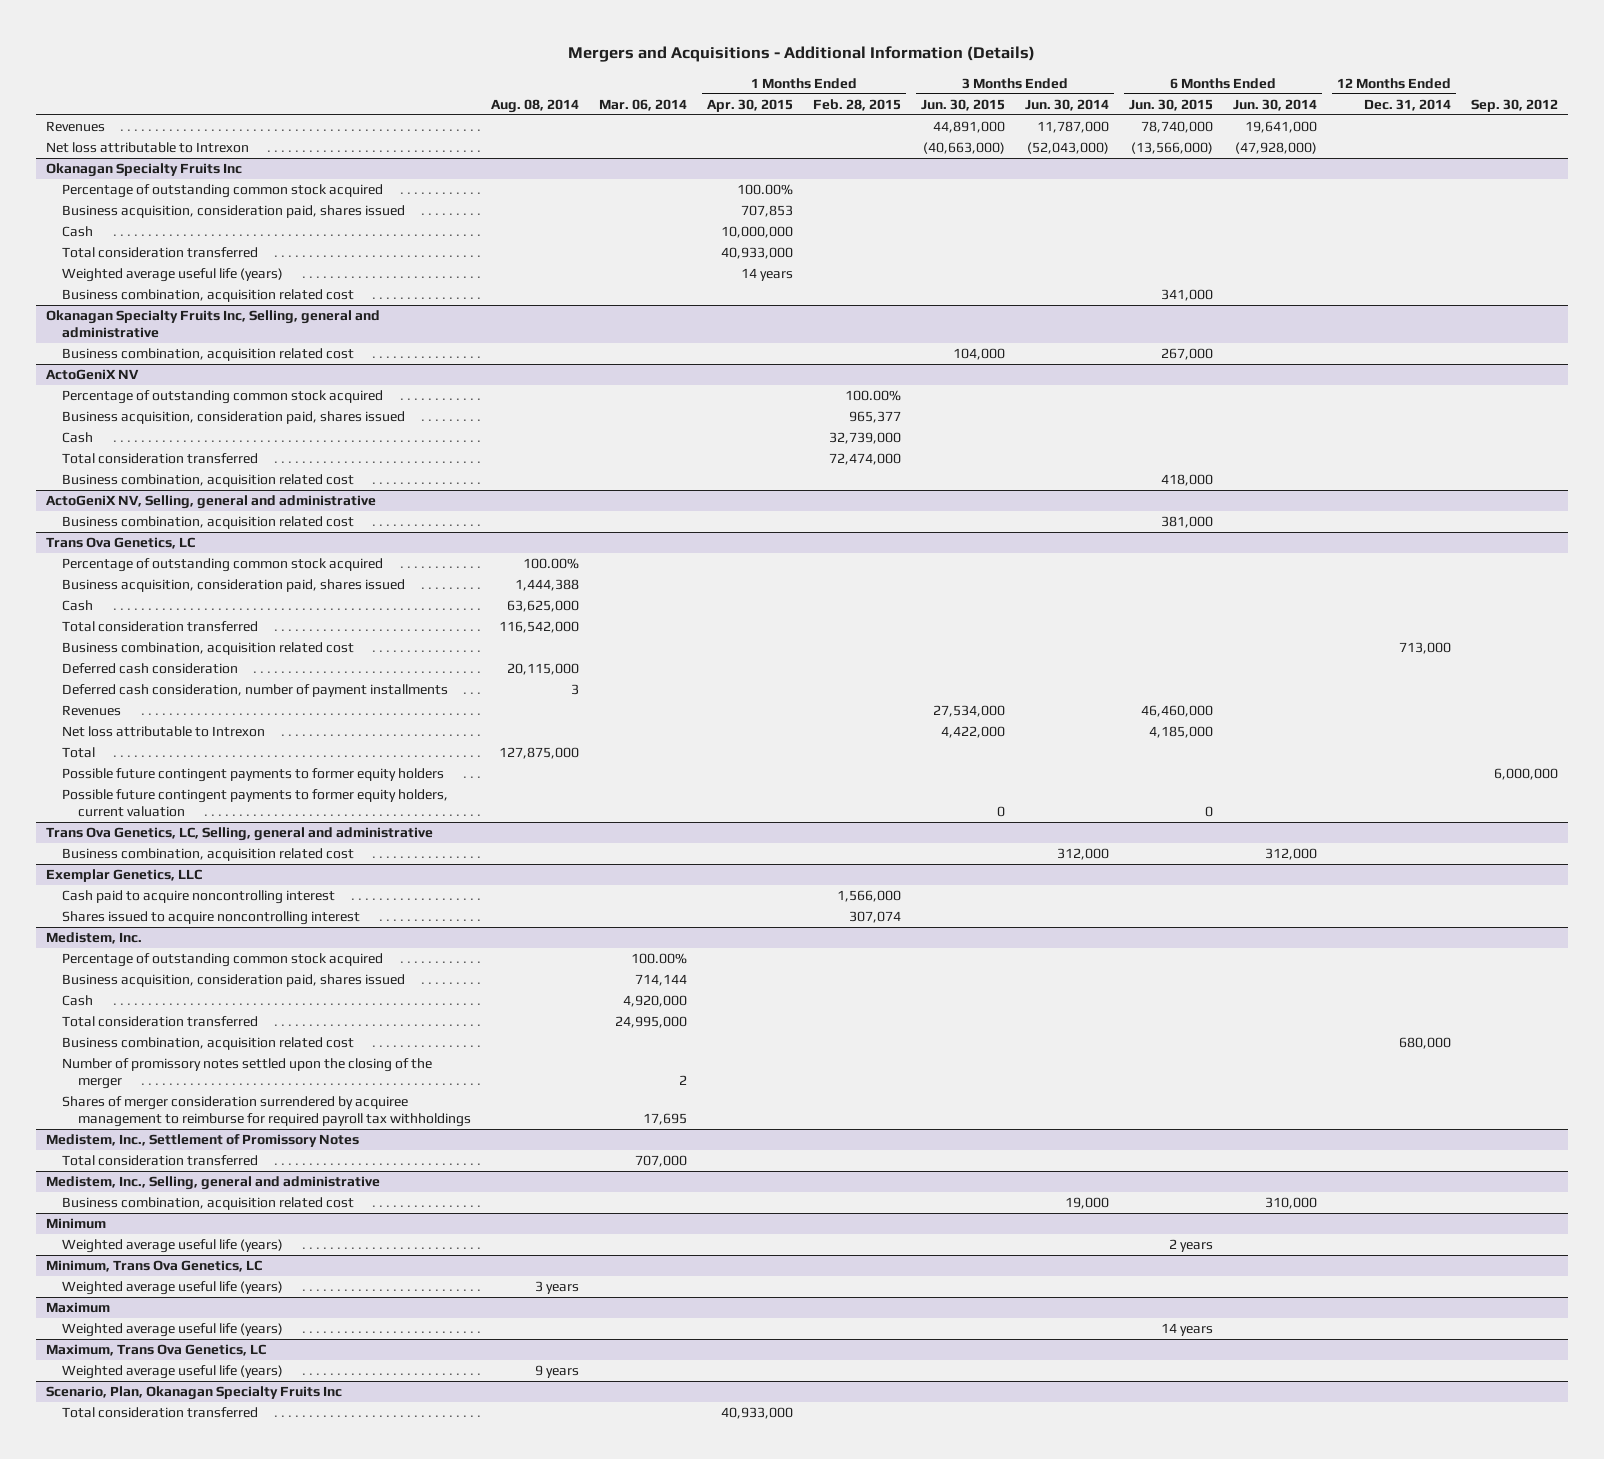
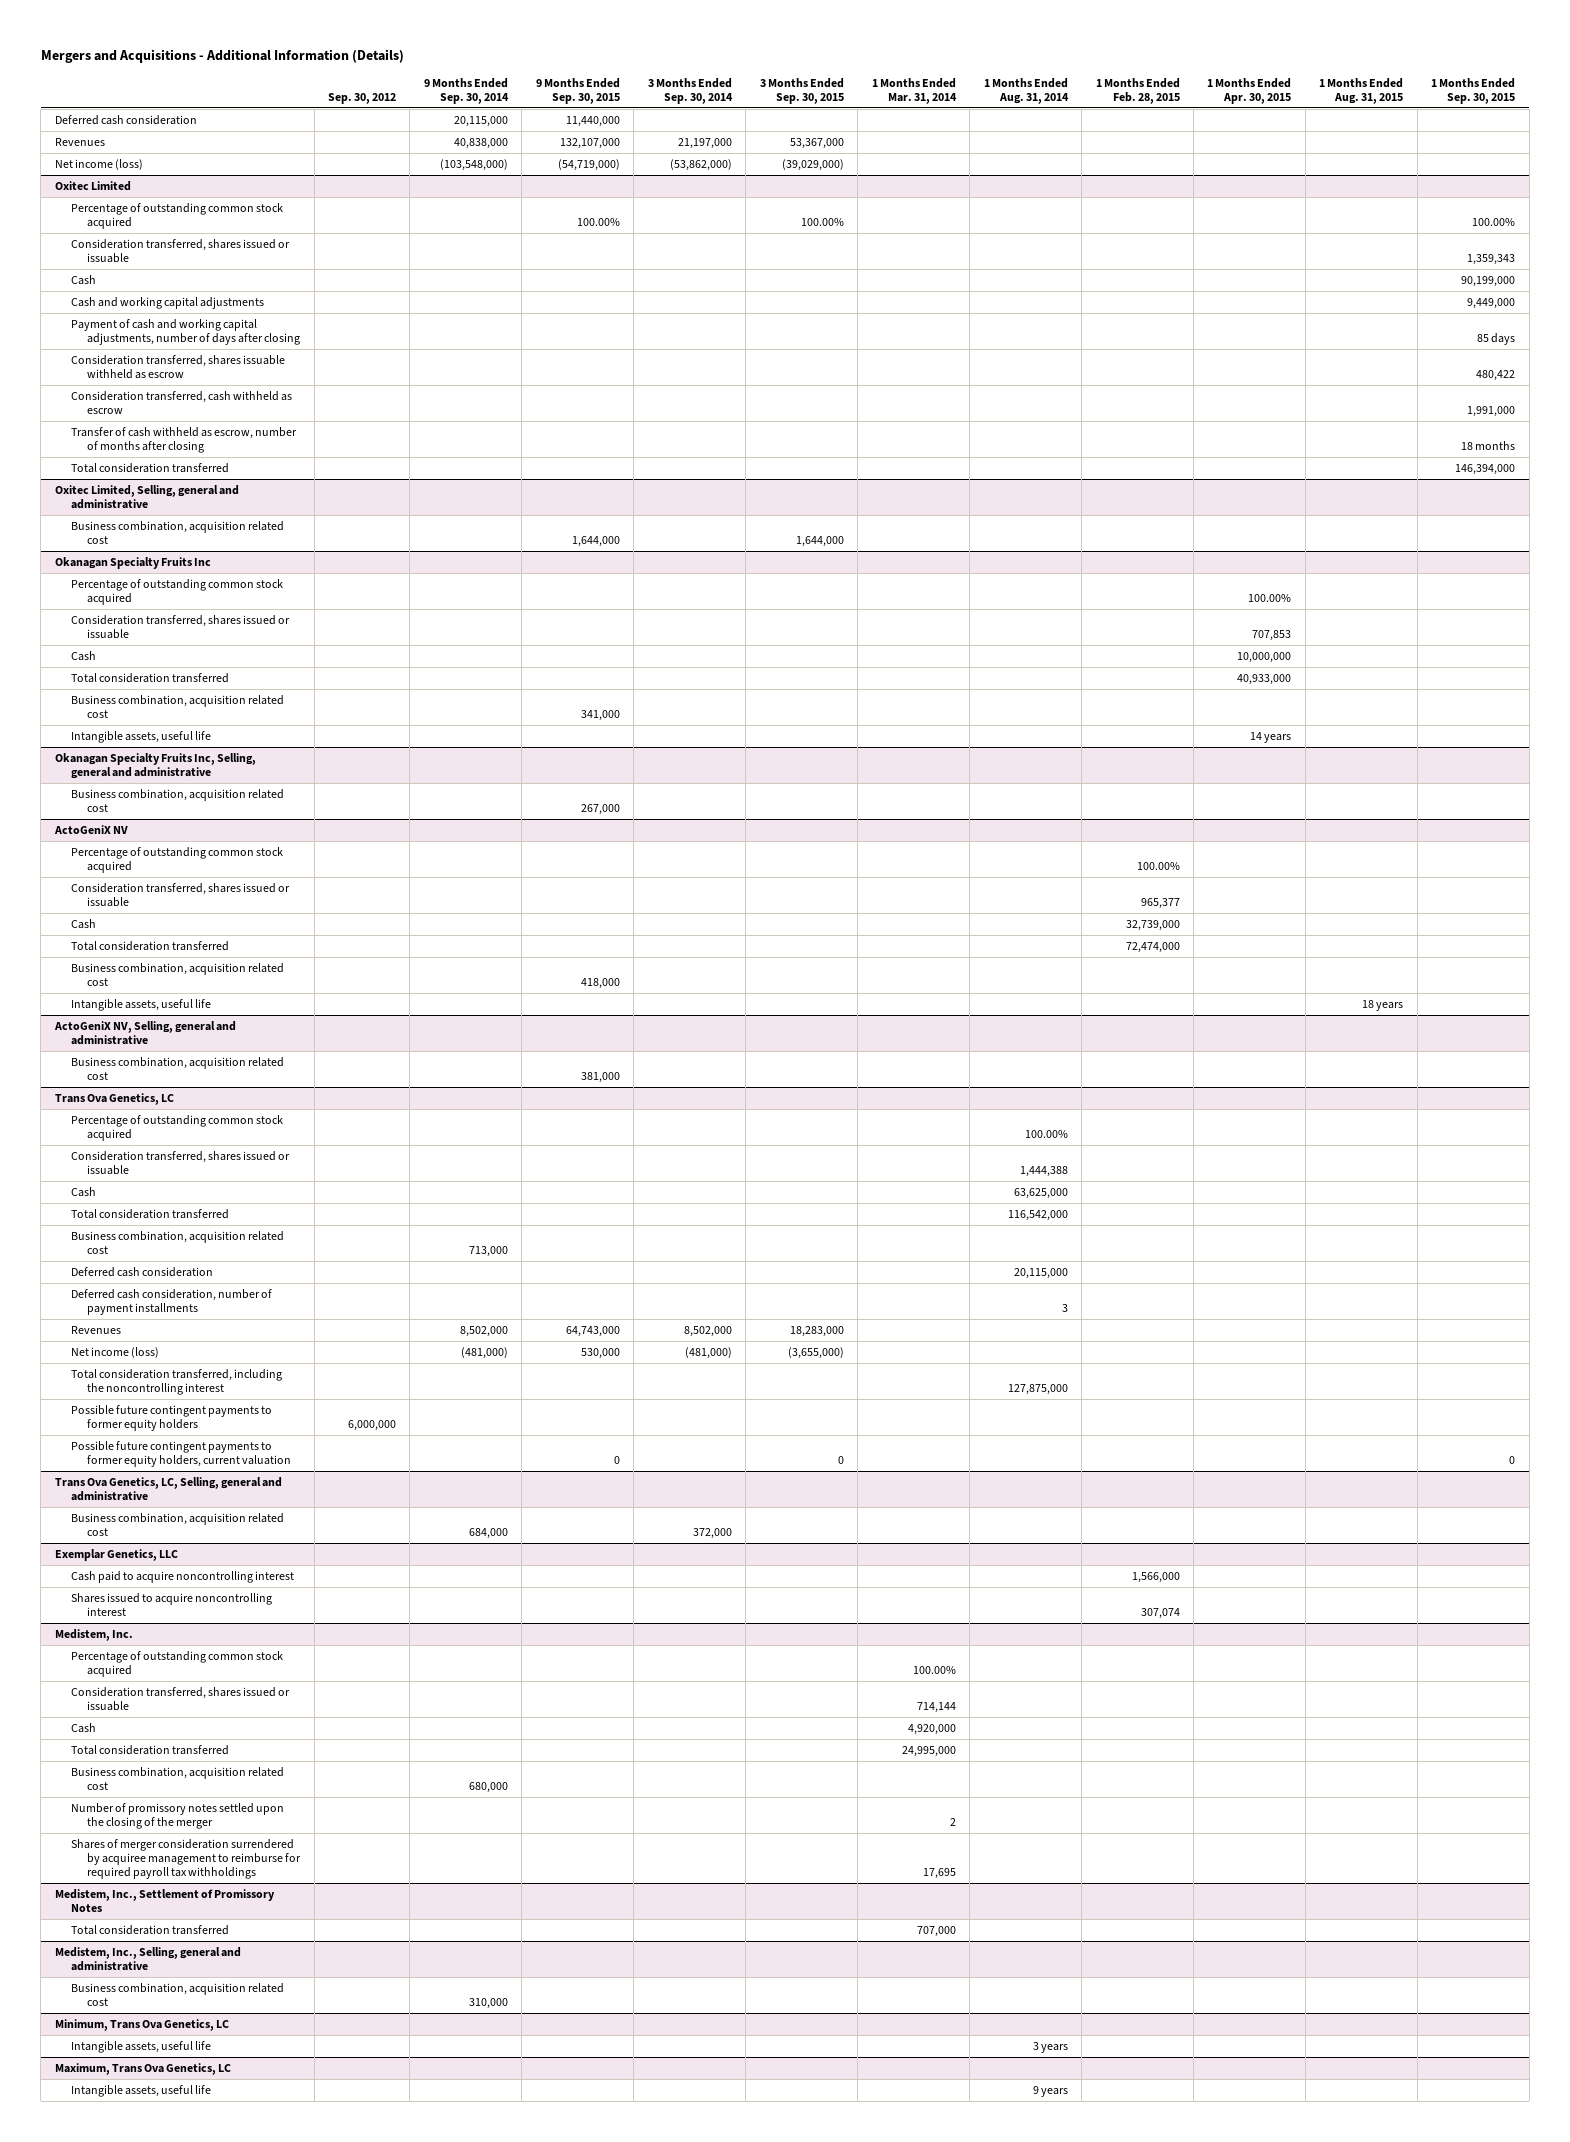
- | Aug. 08, 2014 | Mar. 06, 2014 | 1 Months Ended Apr. 30, 2015 | 1 Months Ended Feb. 28, 2015 | 3 Months Ended Jun. 30, 2015 | 3 Months Ended Jun. 30, 2014 | 6 Months Ended Jun. 30, 2015 | 6 Months Ended Jun. 30, 2014 | 12 Months Ended Dec. 31, 2014 | Sep. 30, 2012
+ | Sep. 30, 2012 | 9 Months Ended Sep. 30, 2014 | 9 Months Ended Sep. 30, 2015 | 3 Months Ended Sep. 30, 2014 | 3 Months Ended Sep. 30, 2015 | 1 Months Ended Mar. 31, 2014 | 1 Months Ended Aug. 31, 2014 | 1 Months Ended Feb. 28, 2015 | 1 Months Ended Apr. 30, 2015 | 1 Months Ended Aug. 31, 2015 | 1 Months Ended Sep. 30, 2015
+ Deferred cash consideration | | 20,115,000 | 11,440,000 | | | | | | | |
- Net loss attributable to Intrexon | | | | | (40,663,000) | (52,043,000) | (13,566,000) | (47,928,000) | |
+ Net income (loss) | | (103,548,000) | (54,719,000) | (53,862,000) | (39,029,000) | | | | | |
+ Oxitec Limited
+ Percentage of outstanding common stock acquired | | | 100.00% | | 100.00% | | | | | | 100.00%
+ Consideration transferred, shares issued or issuable | | | | | | | | | | | 1,359,343
+ Cash | | | | | | | | | | | 90,199,000
+ Cash and working capital adjustments | | | | | | | | | | | 9,449,000
+ Payment of cash and working capital adjustments, number of days after closing | | | | | | | | | | | 85 days
+ Consideration transferred, shares issuable withheld as escrow | | | | | | | | | | | 480,422
+ Consideration transferred, cash withheld as escrow | | | | | | | | | | | 1,991,000
+ Transfer of cash withheld as escrow, number of months after closing | | | | | | | | | | | 18 months
+ Total consideration transferred | | | | | | | | | | | 146,394,000
+ Oxitec Limited, Selling, general and administrative
+ Business combination, acquisition related cost | | | 1,644,000 | | 1,644,000 | | | | | |
@ Okanagan Specialty Fruits Inc
- Business acquisition, consideration paid, shares issued | | | 707,853 | | | | | | |
+ Consideration transferred, shares issued or issuable | | | | | | | | | 707,853 | |
- Weighted average useful life (years) | | | 14 years | | | | | | |
+ Intangible assets, useful life | | | | | | | | | 14 years | |
@ ActoGeniX NV
- Business acquisition, consideration paid, shares issued | | | | 965,377 | | | | | |
+ Consideration transferred, shares issued or issuable | | | | | | | | 965,377 | | |
+ Intangible assets, useful life | | | | | | | | | | 18 years |
@ Trans Ova Genetics, LC
- Business acquisition, consideration paid, shares issued | 1,444,388 | | | | | | | | |
+ Consideration transferred, shares issued or issuable | | | | | | | 1,444,388 | | | |
- Net loss attributable to Intrexon | | | | | 4,422,000 | | 4,185,000 | | |
- Total | 127,875,000 | | | | | | | | |
+ Net income (loss) | | (481,000) | 530,000 | (481,000) | (3,655,000) | | | | | |
+ Total consideration transferred, including the noncontrolling interest | | | | | | | 127,875,000 | | | |
@ Medistem, Inc.
- Business acquisition, consideration paid, shares issued | | 714,144 | | | | | | | |
+ Consideration transferred, shares issued or issuable | | | | | | 714,144 | | | | |
- Minimum
- Weighted average useful life (years) | | | | | | | 2 years | | |
@ Minimum, Trans Ova Genetics, LC
- Weighted average useful life (years) | 3 years | | | | | | | | |
- Maximum
- Weighted average useful life (years) | | | | | | | 14 years | | |
@ Minimum, Trans Ova Genetics, LC
+ Intangible assets, useful life | | | | | | | 3 years | | | |
@ Maximum, Trans Ova Genetics, LC
- Weighted average useful life (years) | 9 years | | | | | | | | |
- Scenario, Plan, Okanagan Specialty Fruits Inc
- Total consideration transferred | | | 40,933,000 | | | | | | |
@ Maximum, Trans Ova Genetics, LC
+ Intangible assets, useful life | | | | | | | 9 years | | | |

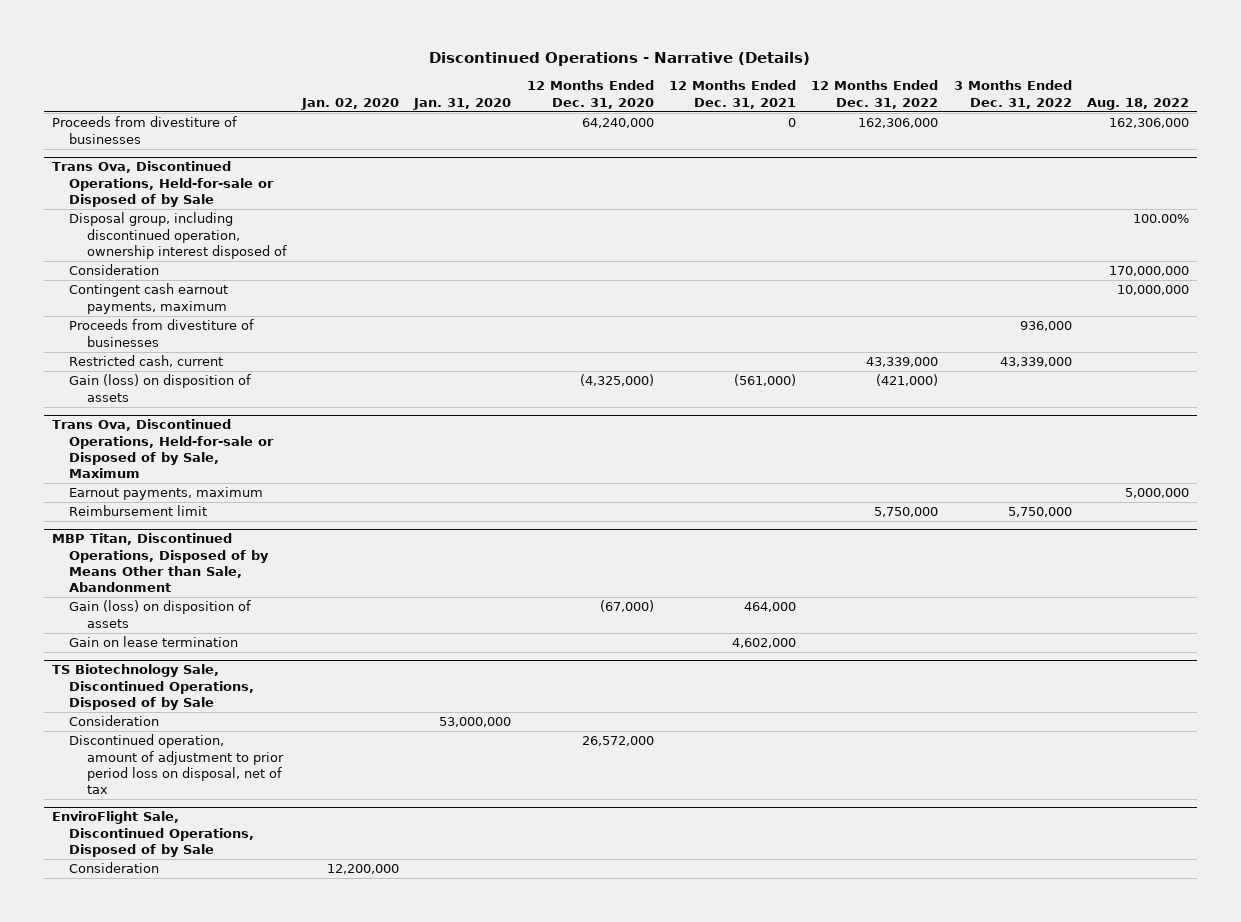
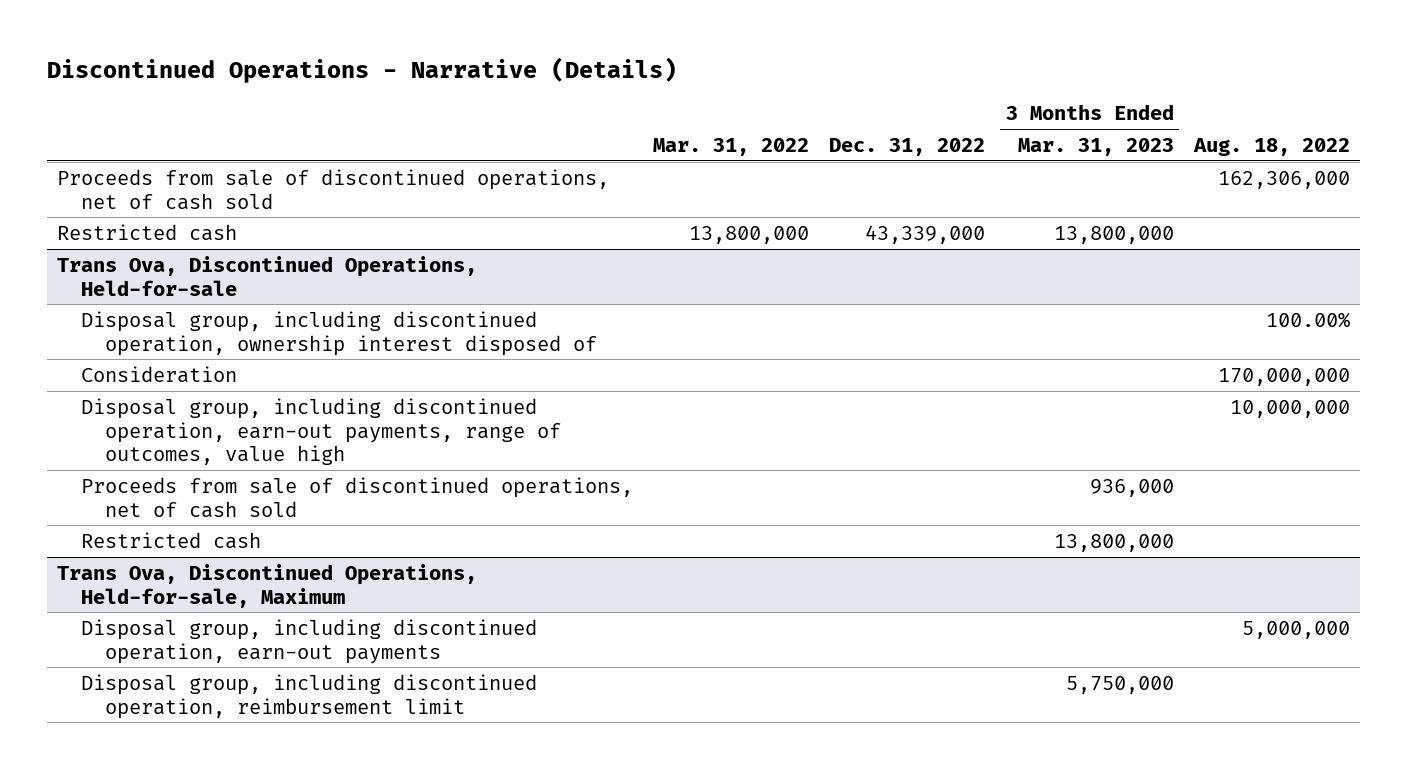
- | Jan. 02, 2020 | Jan. 31, 2020 | 12 Months Ended Dec. 31, 2020 | 12 Months Ended Dec. 31, 2021 | 12 Months Ended Dec. 31, 2022 | 3 Months Ended Dec. 31, 2022 | Aug. 18, 2022
+ | Mar. 31, 2022 | Dec. 31, 2022 | 3 Months Ended Mar. 31, 2023 | Aug. 18, 2022
- Proceeds from divestiture of businesses | | | 64,240,000 | 0 | 162,306,000 | | 162,306,000
- Trans Ova, Discontinued Operations, Held-for-sale or Disposed of by Sale
+ Proceeds from sale of discontinued operations, net of cash sold | | | | 162,306,000
+ Restricted cash | 13,800,000 | 43,339,000 | 13,800,000 |
+ Trans Ova, Discontinued Operations, Held-for-sale
- Contingent cash earnout payments, maximum | | | | | | | 10,000,000
- Proceeds from divestiture of businesses | | | | | | 936,000 |
- Restricted cash, current | | | | | 43,339,000 | 43,339,000 |
- Gain (loss) on disposition of assets | | | (4,325,000) | (561,000) | (421,000) | |
- Trans Ova, Discontinued Operations, Held-for-sale or Disposed of by Sale, Maximum
- Earnout payments, maximum | | | | | | | 5,000,000
- Reimbursement limit | | | | | 5,750,000 | 5,750,000 |
- MBP Titan, Discontinued Operations, Disposed of by Means Other than Sale, Abandonment
- Gain (loss) on disposition of assets | | | (67,000) | 464,000 | | |
- Gain on lease termination | | | | 4,602,000 | | |
- TS Biotechnology Sale, Discontinued Operations, Disposed of by Sale
- Consideration | | 53,000,000 | | | | |
- Discontinued operation, amount of adjustment to prior period loss on disposal, net of tax | | | 26,572,000 | | | |
- EnviroFlight Sale, Discontinued Operations, Disposed of by Sale
- Consideration | 12,200,000 | | | | | |
+ Disposal group, including discontinued operation, earn-out payments, range of outcomes, value high | | | | 10,000,000
+ Proceeds from sale of discontinued operations, net of cash sold | | | 936,000 |
+ Restricted cash | | | 13,800,000 |
+ Trans Ova, Discontinued Operations, Held-for-sale, Maximum
+ Disposal group, including discontinued operation, earn-out payments | | | | 5,000,000
+ Disposal group, including discontinued operation, reimbursement limit | | | 5,750,000 |

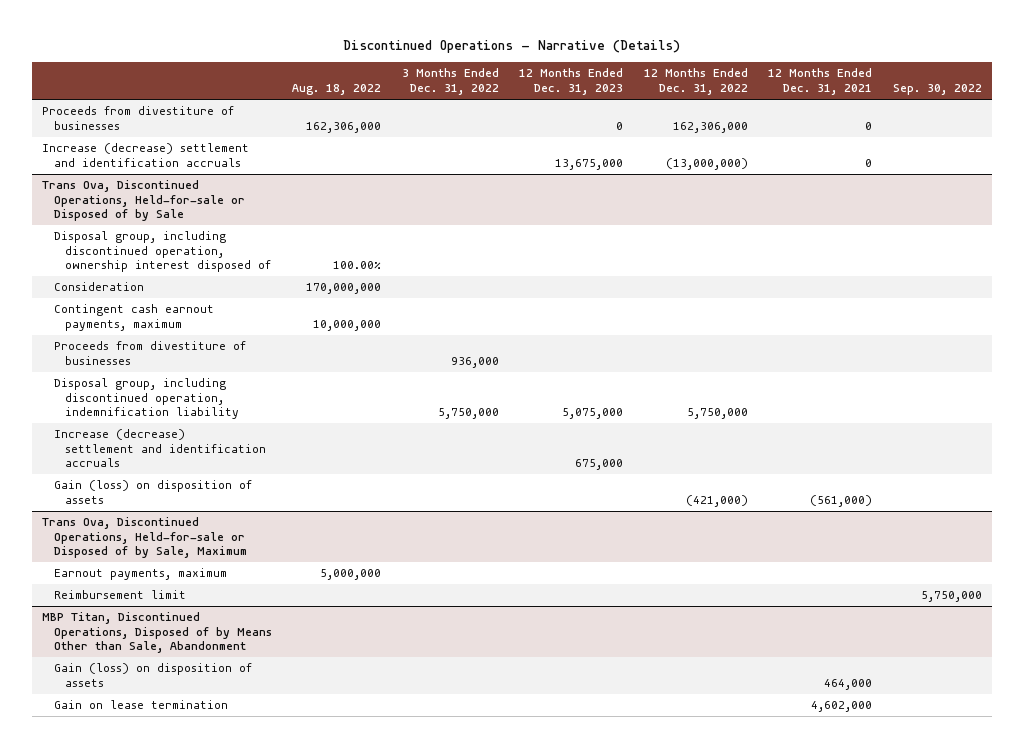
- | Mar. 31, 2022 | Dec. 31, 2022 | 3 Months Ended Mar. 31, 2023 | Aug. 18, 2022
+ | Aug. 18, 2022 | 3 Months Ended Dec. 31, 2022 | 12 Months Ended Dec. 31, 2023 | 12 Months Ended Dec. 31, 2022 | 12 Months Ended Dec. 31, 2021 | Sep. 30, 2022
- Proceeds from sale of discontinued operations, net of cash sold | | | | 162,306,000
- Restricted cash | 13,800,000 | 43,339,000 | 13,800,000 |
- Trans Ova, Discontinued Operations, Held-for-sale
+ Proceeds from divestiture of businesses | 162,306,000 | | 0 | 162,306,000 | 0 |
+ Increase (decrease) settlement and identification accruals | | | 13,675,000 | (13,000,000) | 0 |
+ Trans Ova, Discontinued Operations, Held-for-sale or Disposed of by Sale
- Disposal group, including discontinued operation, earn-out payments, range of outcomes, value high | | | | 10,000,000
- Proceeds from sale of discontinued operations, net of cash sold | | | 936,000 |
- Restricted cash | | | 13,800,000 |
- Trans Ova, Discontinued Operations, Held-for-sale, Maximum
- Disposal group, including discontinued operation, earn-out payments | | | | 5,000,000
- Disposal group, including discontinued operation, reimbursement limit | | | 5,750,000 |
+ Contingent cash earnout payments, maximum | 10,000,000 | | | | |
+ Proceeds from divestiture of businesses | | 936,000 | | | |
+ Disposal group, including discontinued operation, indemnification liability | | 5,750,000 | 5,075,000 | 5,750,000 | |
+ Increase (decrease) settlement and identification accruals | | | 675,000 | | |
+ Gain (loss) on disposition of assets | | | | (421,000) | (561,000) |
+ Trans Ova, Discontinued Operations, Held-for-sale or Disposed of by Sale, Maximum
+ Earnout payments, maximum | 5,000,000 | | | | |
+ Reimbursement limit | | | | | | 5,750,000
+ MBP Titan, Discontinued Operations, Disposed of by Means Other than Sale, Abandonment
+ Gain (loss) on disposition of assets | | | | | 464,000 |
+ Gain on lease termination | | | | | 4,602,000 |

